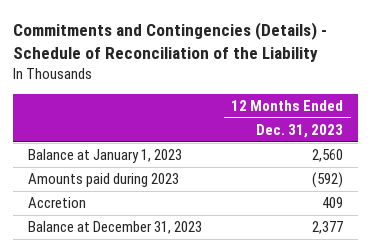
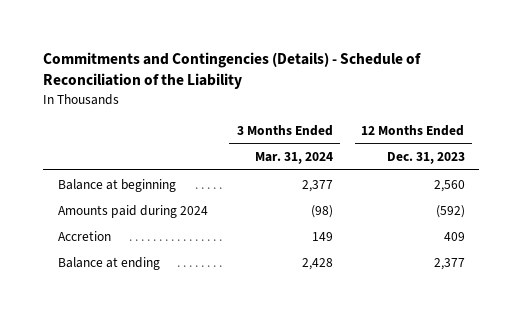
- | 12 Months Ended Dec. 31, 2023
+ | 3 Months Ended Mar. 31, 2024 | 12 Months Ended Dec. 31, 2023
- Balance at January 1, 2023 | 2,560
- Amounts paid during 2023 | (592)
+ Balance at beginning | 2,377 | 2,560
+ Amounts paid during 2024 | (98) | (592)
- Balance at December 31, 2023 | 2,377
+ Balance at ending | 2,428 | 2,377

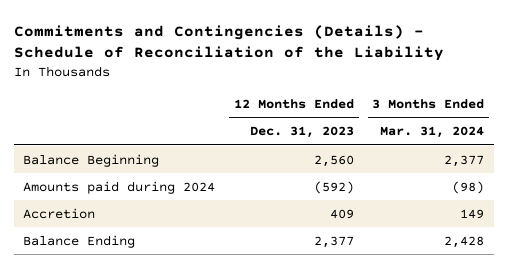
- | 3 Months Ended Mar. 31, 2024 | 12 Months Ended Dec. 31, 2023
+ | 12 Months Ended Dec. 31, 2023 | 3 Months Ended Mar. 31, 2024
- Balance at beginning | 2,377 | 2,560
+ Balance Beginning | 2,560 | 2,377
- Balance at ending | 2,428 | 2,377
+ Balance Ending | 2,377 | 2,428

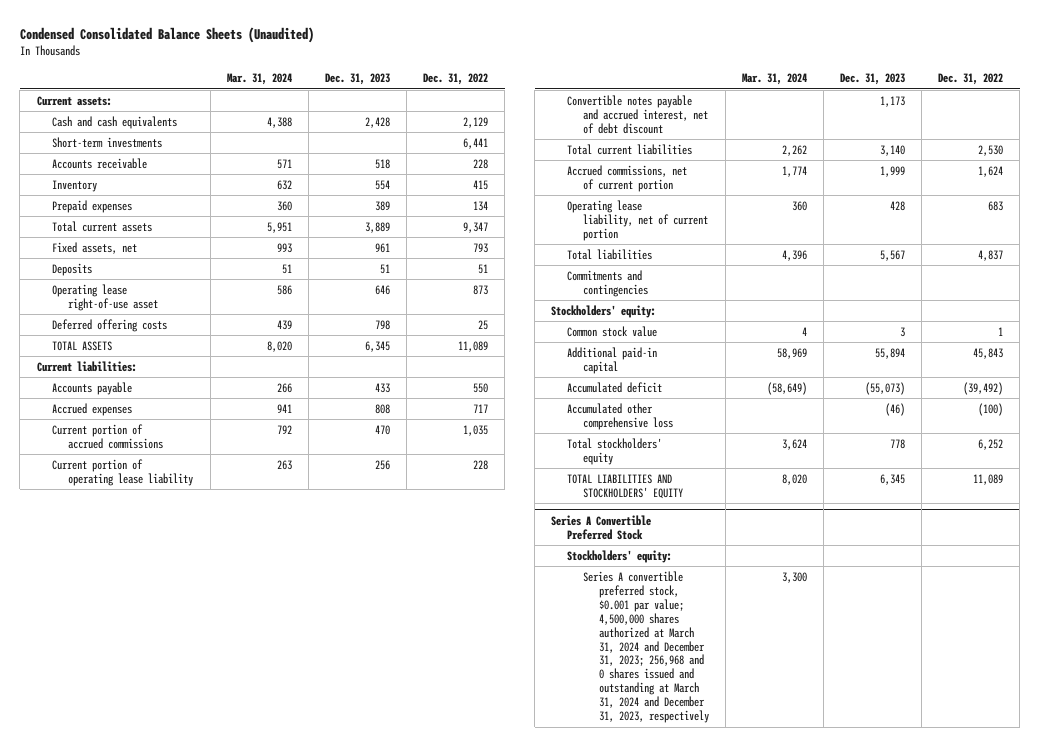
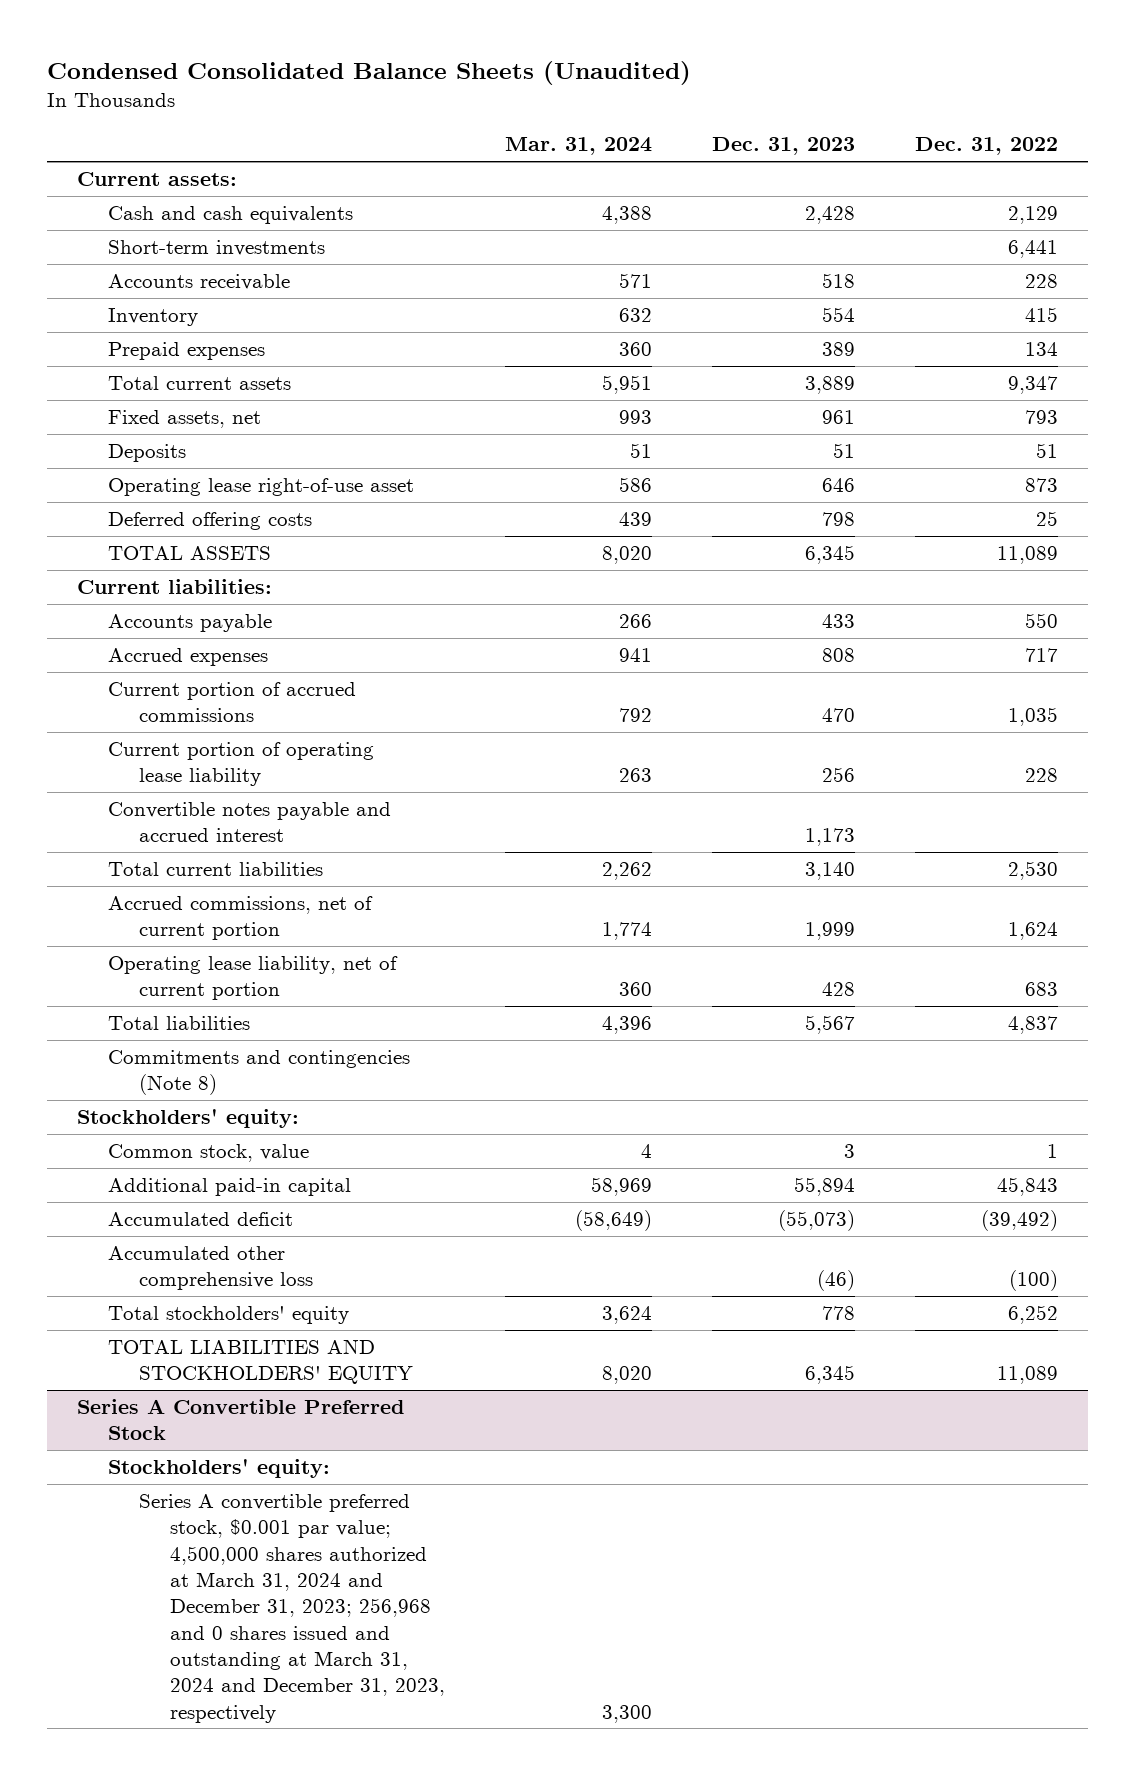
- Convertible notes payable and accrued interest, net of debt discount | | 1,173 |
+ Convertible notes payable and accrued interest | | 1,173 |
- Commitments and contingencies
+ Commitments and contingencies (Note 8)
- Common stock value | 4 | 3 | 1
+ Common stock, value | 4 | 3 | 1

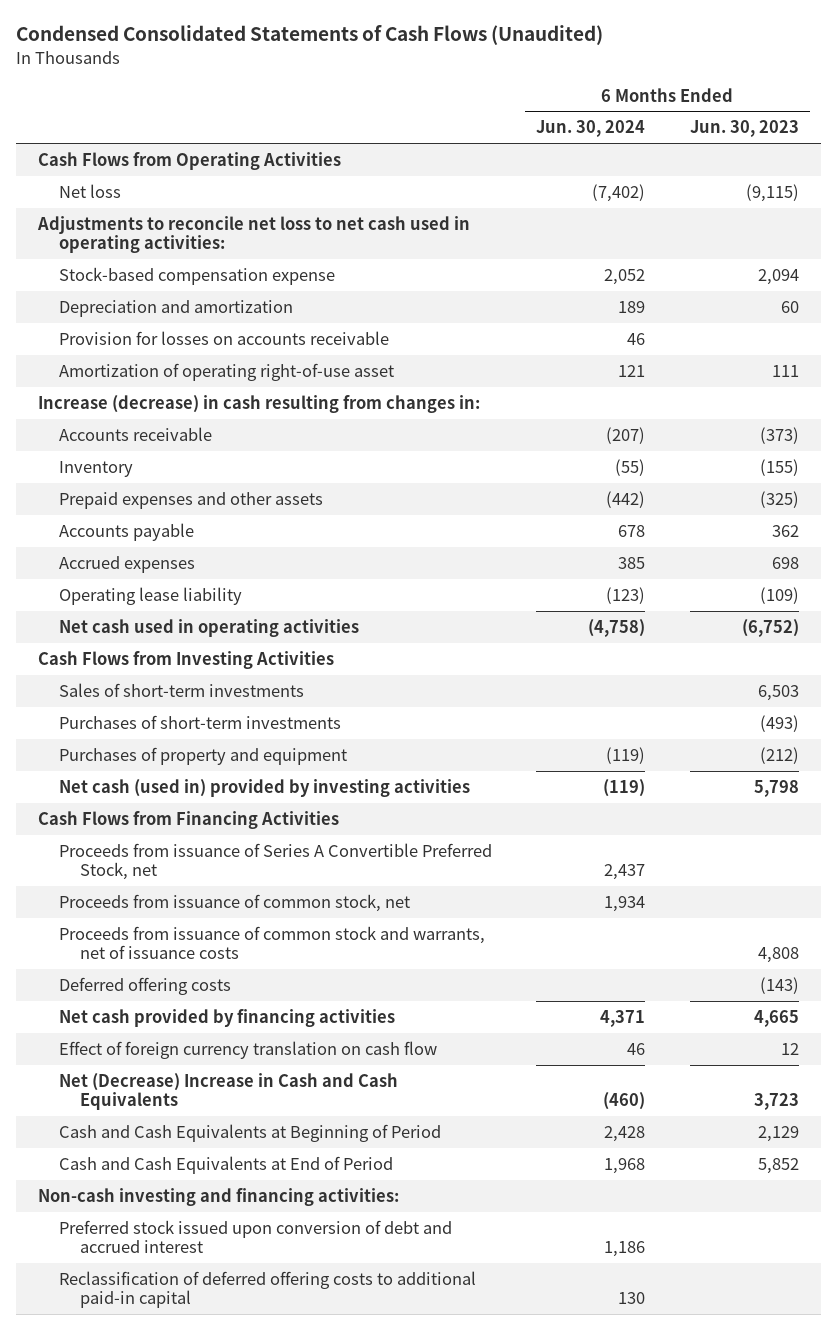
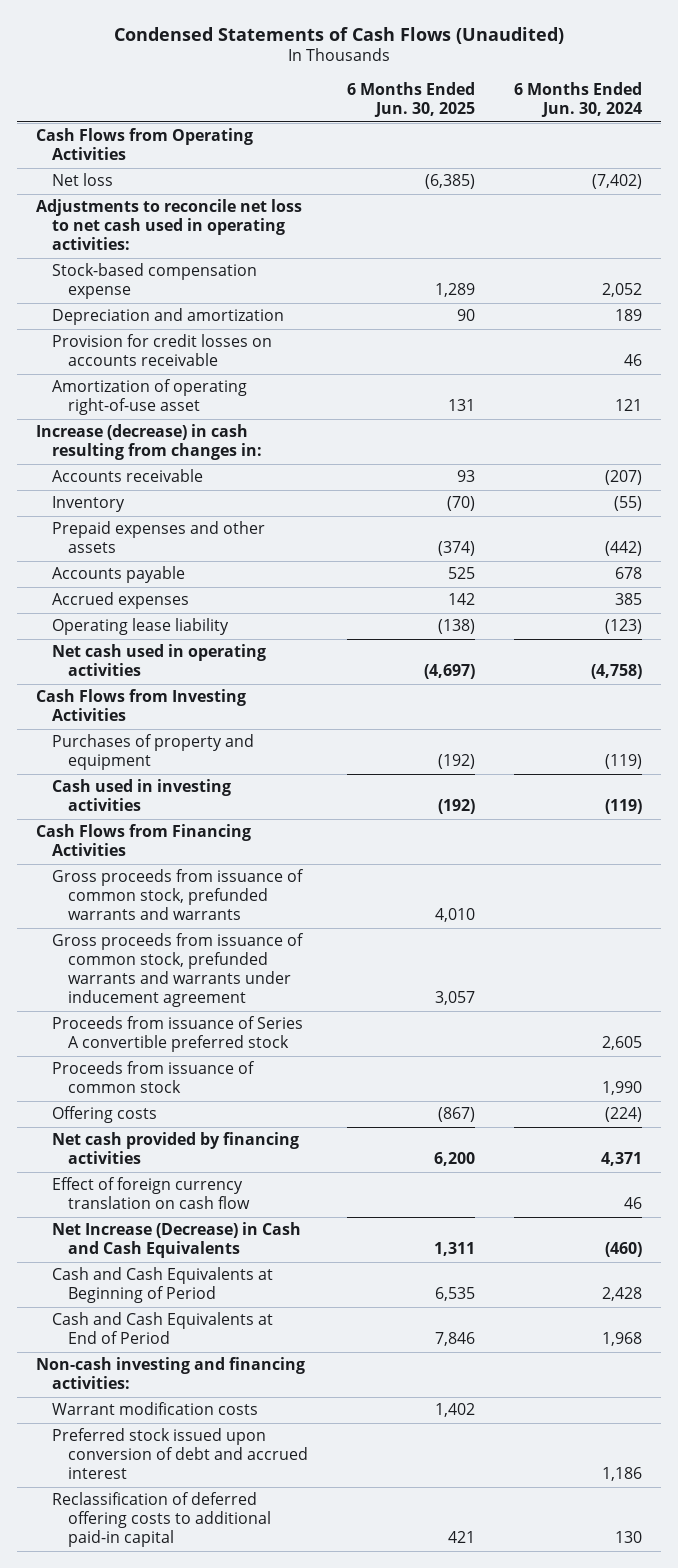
- Condensed Consolidated Statements of Cash Flows (Unaudited)
+ Condensed Statements of Cash Flows (Unaudited)
- | 6 Months Ended Jun. 30, 2024 | 6 Months Ended Jun. 30, 2023
+ | 6 Months Ended Jun. 30, 2025 | 6 Months Ended Jun. 30, 2024
- Provision for losses on accounts receivable | 46 |
+ Provision for credit losses on accounts receivable | | 46
- Sales of short-term investments | | 6,503
- Purchases of short-term investments | | (493)
- Net cash (used in) provided by investing activities | (119) | 5,798
+ Cash used in investing activities | (192) | (119)
- Proceeds from issuance of Series A Convertible Preferred Stock, net | 2,437 |
- Proceeds from issuance of common stock, net | 1,934 |
- Proceeds from issuance of common stock and warrants, net of issuance costs | | 4,808
- Deferred offering costs | | (143)
+ Gross proceeds from issuance of common stock, prefunded warrants and warrants | 4,010 |
+ Gross proceeds from issuance of common stock, prefunded warrants and warrants under inducement agreement | 3,057 |
+ Proceeds from issuance of Series A convertible preferred stock | | 2,605
+ Proceeds from issuance of common stock | | 1,990
+ Offering costs | (867) | (224)
- Net (Decrease) Increase in Cash and Cash Equivalents | (460) | 3,723
+ Net Increase (Decrease) in Cash and Cash Equivalents | 1,311 | (460)
+ Warrant modification costs | 1,402 |

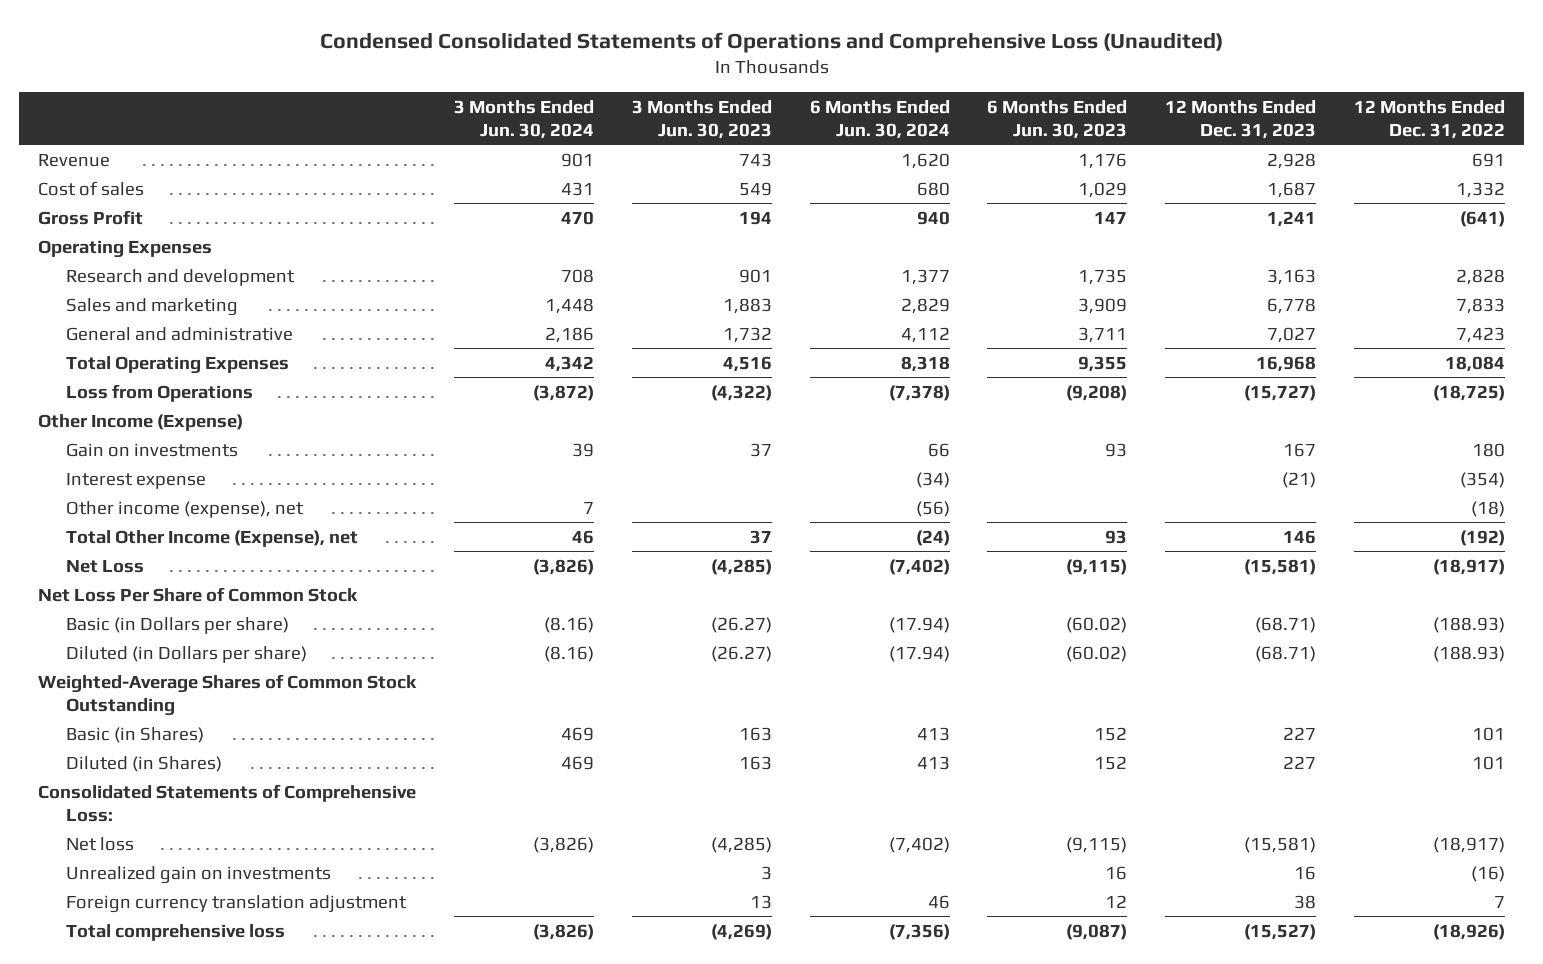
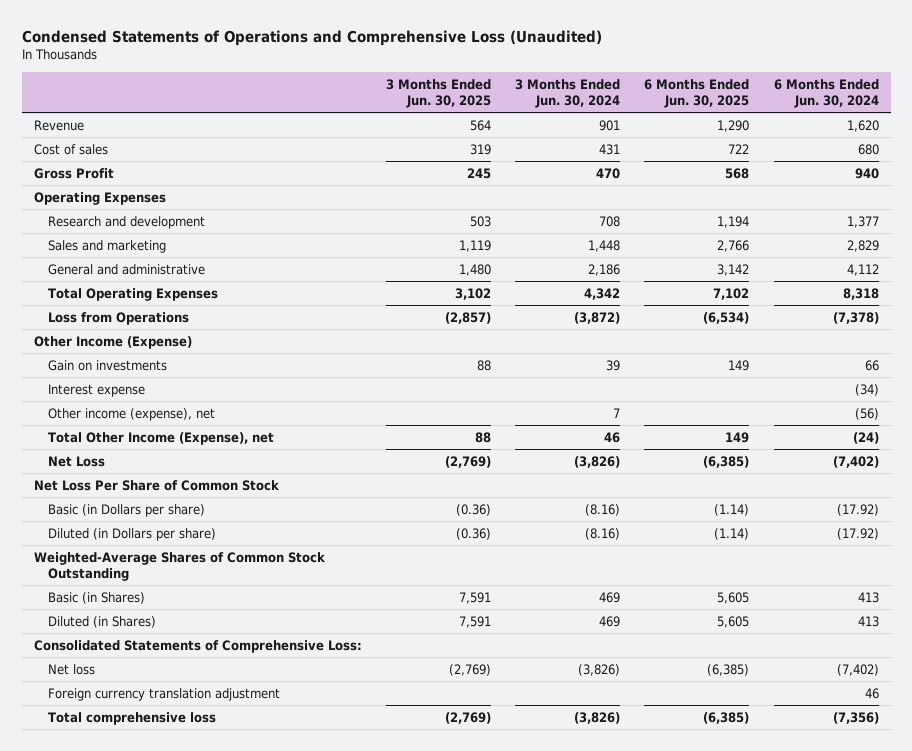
- Condensed Consolidated Statements of Operations and Comprehensive Loss (Unaudited)
+ Condensed Statements of Operations and Comprehensive Loss (Unaudited)
- | 3 Months Ended Jun. 30, 2024 | 3 Months Ended Jun. 30, 2023 | 6 Months Ended Jun. 30, 2024 | 6 Months Ended Jun. 30, 2023 | 12 Months Ended Dec. 31, 2023 | 12 Months Ended Dec. 31, 2022
+ | 3 Months Ended Jun. 30, 2025 | 3 Months Ended Jun. 30, 2024 | 6 Months Ended Jun. 30, 2025 | 6 Months Ended Jun. 30, 2024
- Basic (in Dollars per share) | (8.16) | (26.27) | (17.94) | (60.02) | (68.71) | (188.93)
- Diluted (in Dollars per share) | (8.16) | (26.27) | (17.94) | (60.02) | (68.71) | (188.93)
+ Basic (in Dollars per share) | (0.36) | (8.16) | (1.14) | (17.92)
+ Diluted (in Dollars per share) | (0.36) | (8.16) | (1.14) | (17.92)
- Unrealized gain on investments | | 3 | | 16 | 16 | (16)

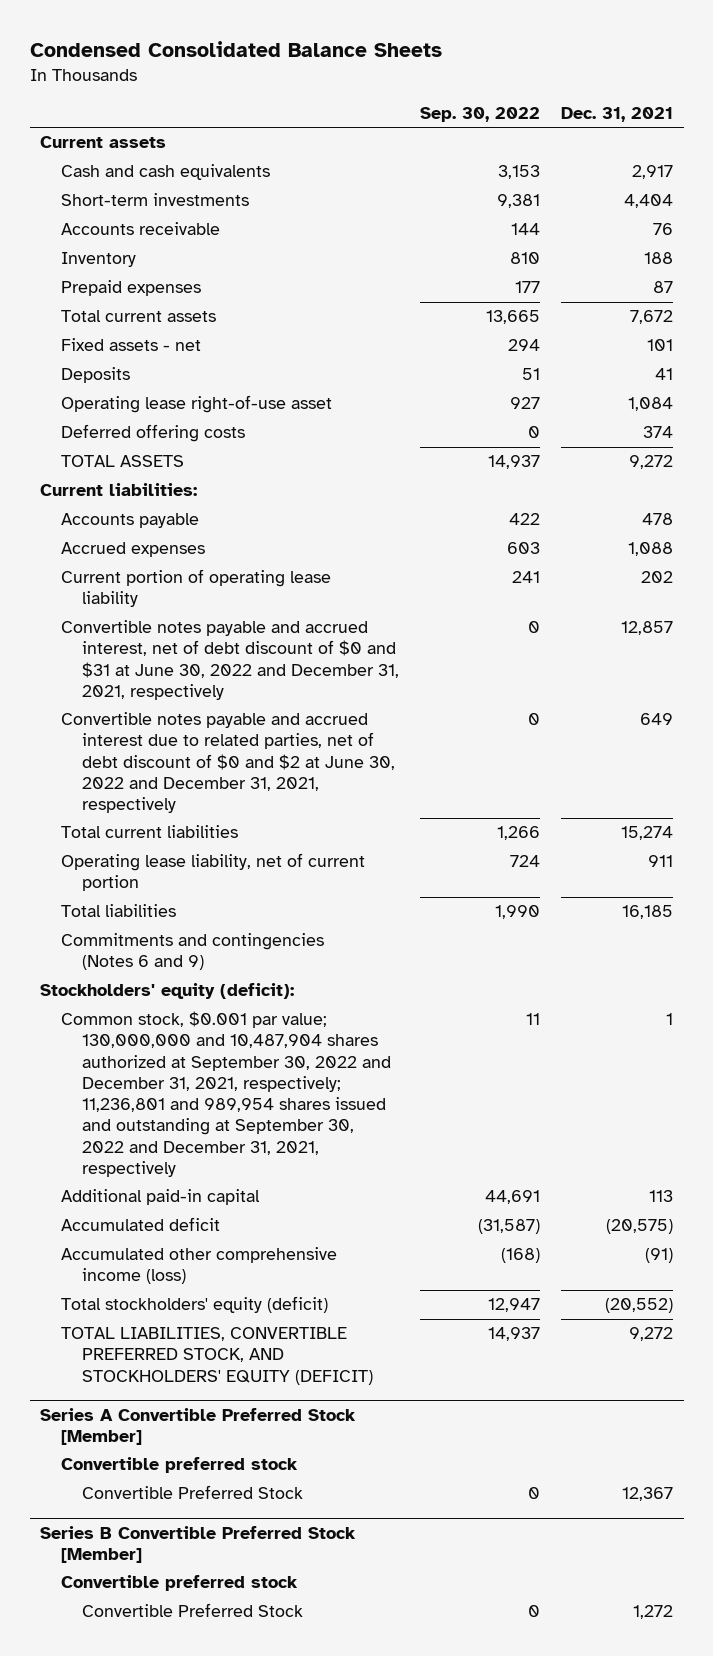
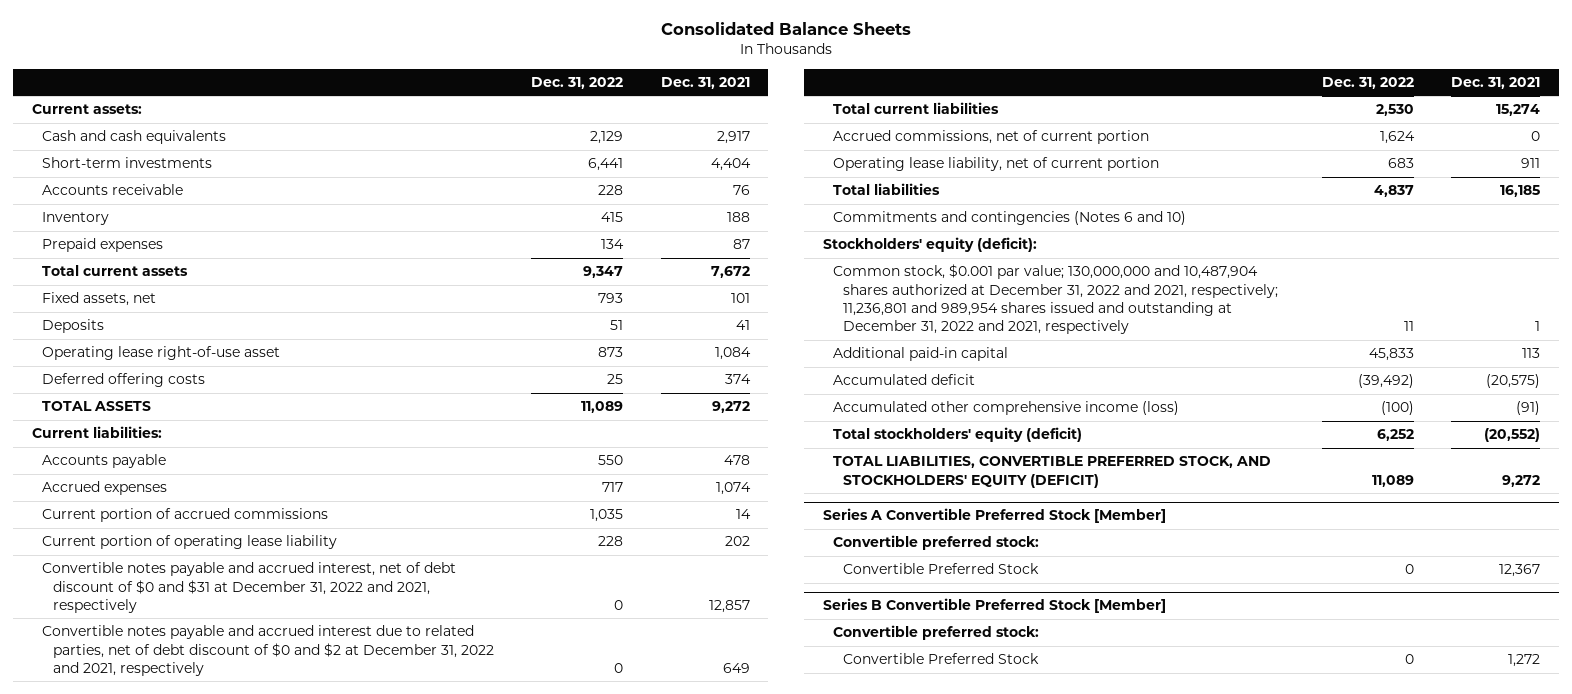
- Condensed Consolidated Balance Sheets
+ Consolidated Balance Sheets
- | Sep. 30, 2022 | Dec. 31, 2021
+ | Dec. 31, 2022 | Dec. 31, 2021
- Current assets
+ Current assets:
- Fixed assets - net | 294 | 101
+ Fixed assets, net | 793 | 101
- Accrued expenses | 603 | 1,088
+ Accrued expenses | 717 | 1,074
+ Current portion of accrued commissions | 1,035 | 14
- Convertible notes payable and accrued interest, net of debt discount of $0 and $31 at June 30, 2022 and December 31, 2021, respectively | 0 | 12,857
- Convertible notes payable and accrued interest due to related parties, net of debt discount of $0 and $2 at June 30, 2022 and December 31, 2021, respectively | 0 | 649
+ Convertible notes payable and accrued interest, net of debt discount of $0 and $31 at December 31, 2022 and 2021, respectively | 0 | 12,857
+ Convertible notes payable and accrued interest due to related parties, net of debt discount of $0 and $2 at December 31, 2022 and 2021, respectively | 0 | 649
+ Accrued commissions, net of current portion | 1,624 | 0
- Commitments and contingencies (Notes 6 and 9)
+ Commitments and contingencies (Notes 6 and 10)
- Common stock, $0.001 par value; 130,000,000 and 10,487,904 shares authorized at September 30, 2022 and December 31, 2021, respectively; 11,236,801 and 989,954 shares issued and outstanding at September 30, 2022 and December 31, 2021, respectively | 11 | 1
+ Common stock, $0.001 par value; 130,000,000 and 10,487,904 shares authorized at December 31, 2022 and 2021, respectively; 11,236,801 and 989,954 shares issued and outstanding at December 31, 2022 and 2021, respectively | 11 | 1
@ Series A Convertible Preferred Stock [Member]
- Convertible preferred stock
+ Convertible preferred stock:
@ Series B Convertible Preferred Stock [Member]
- Convertible preferred stock
+ Convertible preferred stock:

